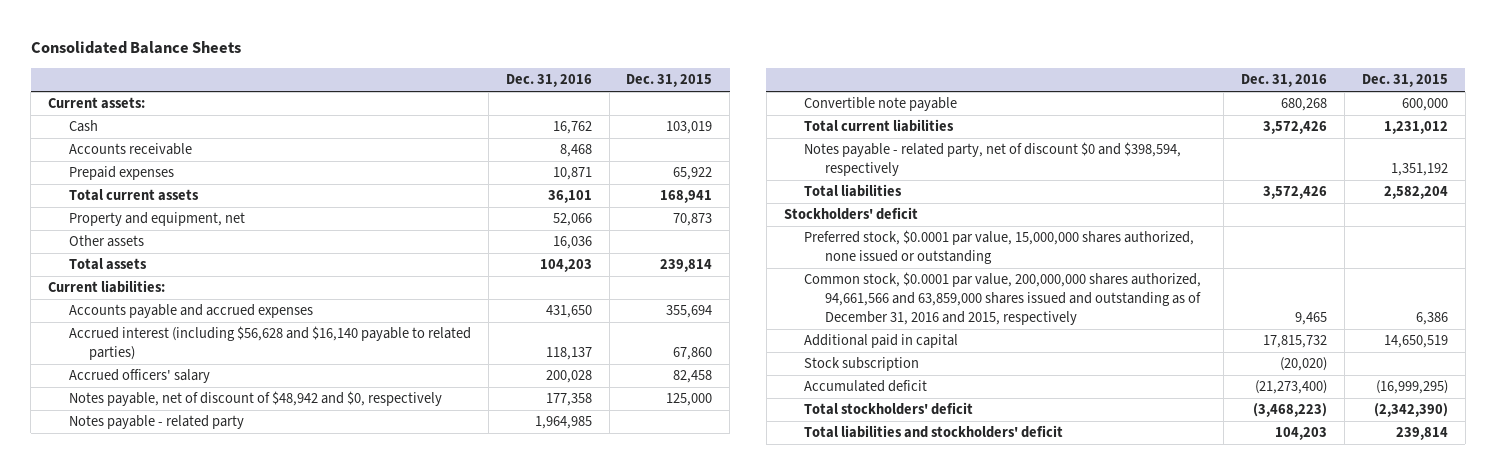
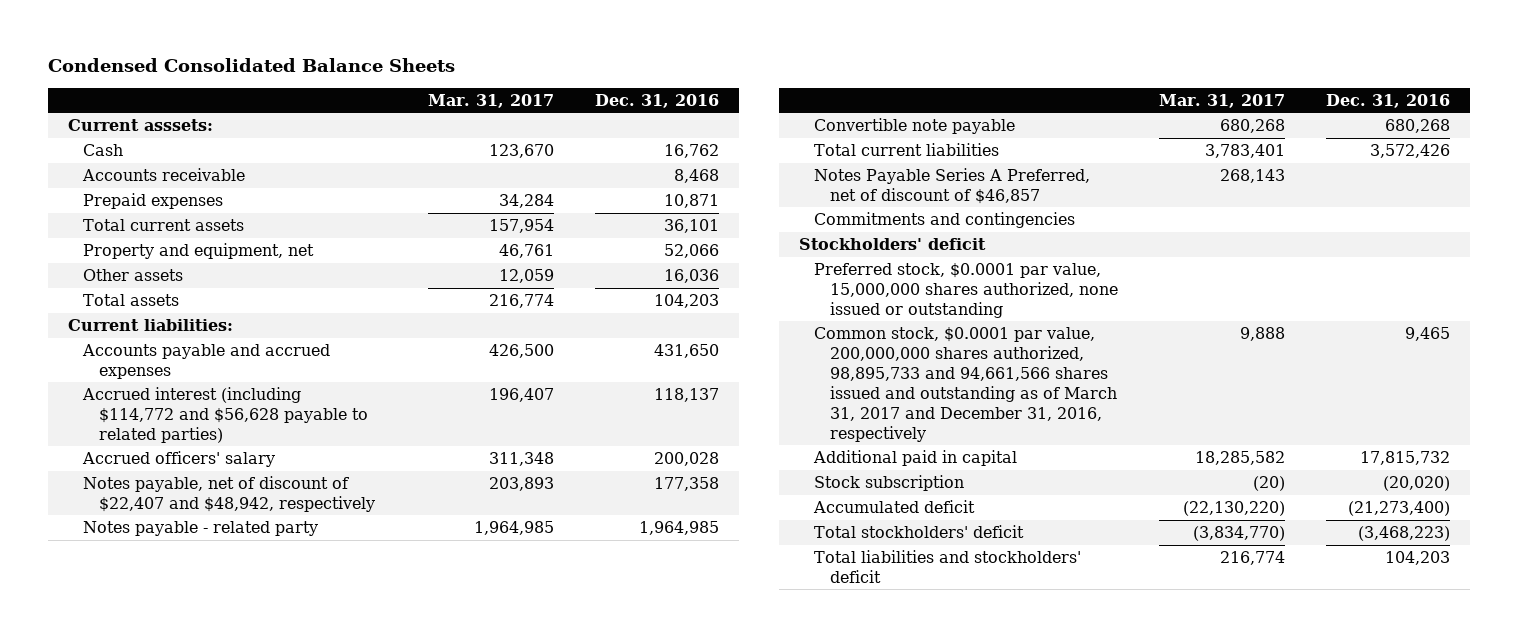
- Consolidated Balance Sheets
+ Condensed Consolidated Balance Sheets
- | Dec. 31, 2016 | Dec. 31, 2015
+ | Mar. 31, 2017 | Dec. 31, 2016
- Current assets:
+ Current asssets:
- Accrued interest (including $56,628 and $16,140 payable to related parties) | 118,137 | 67,860
+ Accrued interest (including $114,772 and $56,628 payable to related parties) | 196,407 | 118,137
- Notes payable, net of discount of $48,942 and $0, respectively | 177,358 | 125,000
+ Notes payable, net of discount of $22,407 and $48,942, respectively | 203,893 | 177,358
- Notes payable - related party, net of discount $0 and $398,594, respectively | | 1,351,192
- Total liabilities | 3,572,426 | 2,582,204
+ Notes Payable Series A Preferred, net of discount of $46,857 | 268,143 |
+ Commitments and contingencies
- Common stock, $0.0001 par value, 200,000,000 shares authorized, 94,661,566 and 63,859,000 shares issued and outstanding as of December 31, 2016 and 2015, respectively | 9,465 | 6,386
+ Common stock, $0.0001 par value, 200,000,000 shares authorized, 98,895,733 and 94,661,566 shares issued and outstanding as of March 31, 2017 and December 31, 2016, respectively | 9,888 | 9,465

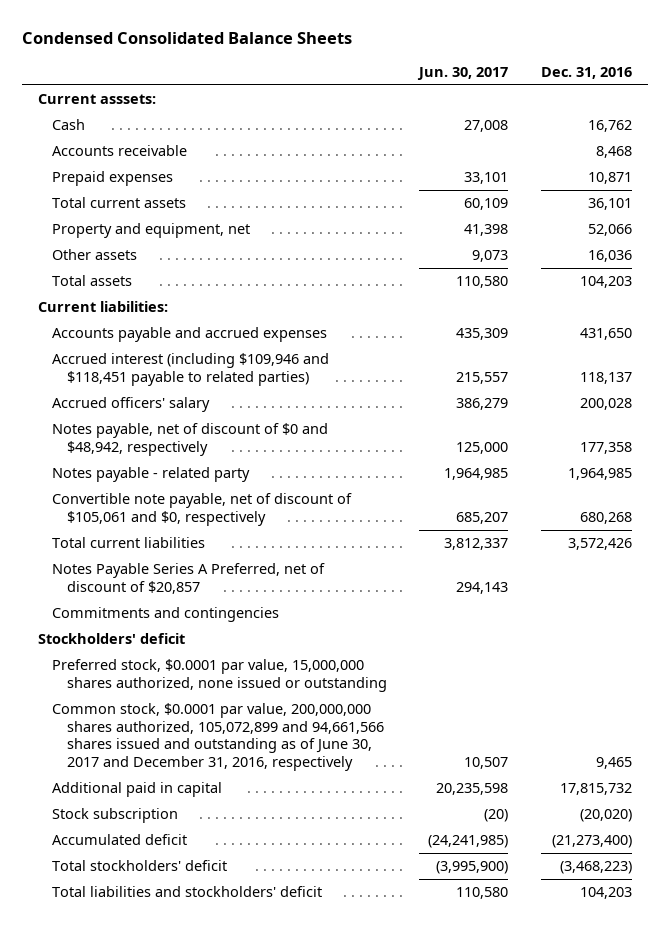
- | Mar. 31, 2017 | Dec. 31, 2016
+ | Jun. 30, 2017 | Dec. 31, 2016
- Accrued interest (including $114,772 and $56,628 payable to related parties) | 196,407 | 118,137
+ Accrued interest (including $109,946 and $118,451 payable to related parties) | 215,557 | 118,137
- Notes payable, net of discount of $22,407 and $48,942, respectively | 203,893 | 177,358
+ Notes payable, net of discount of $0 and $48,942, respectively | 125,000 | 177,358
- Convertible note payable | 680,268 | 680,268
+ Convertible note payable, net of discount of $105,061 and $0, respectively | 685,207 | 680,268
- Notes Payable Series A Preferred, net of discount of $46,857 | 268,143 |
+ Notes Payable Series A Preferred, net of discount of $20,857 | 294,143 |
- Common stock, $0.0001 par value, 200,000,000 shares authorized, 98,895,733 and 94,661,566 shares issued and outstanding as of March 31, 2017 and December 31, 2016, respectively | 9,888 | 9,465
+ Common stock, $0.0001 par value, 200,000,000 shares authorized, 105,072,899 and 94,661,566 shares issued and outstanding as of June 30, 2017 and December 31, 2016, respectively | 10,507 | 9,465

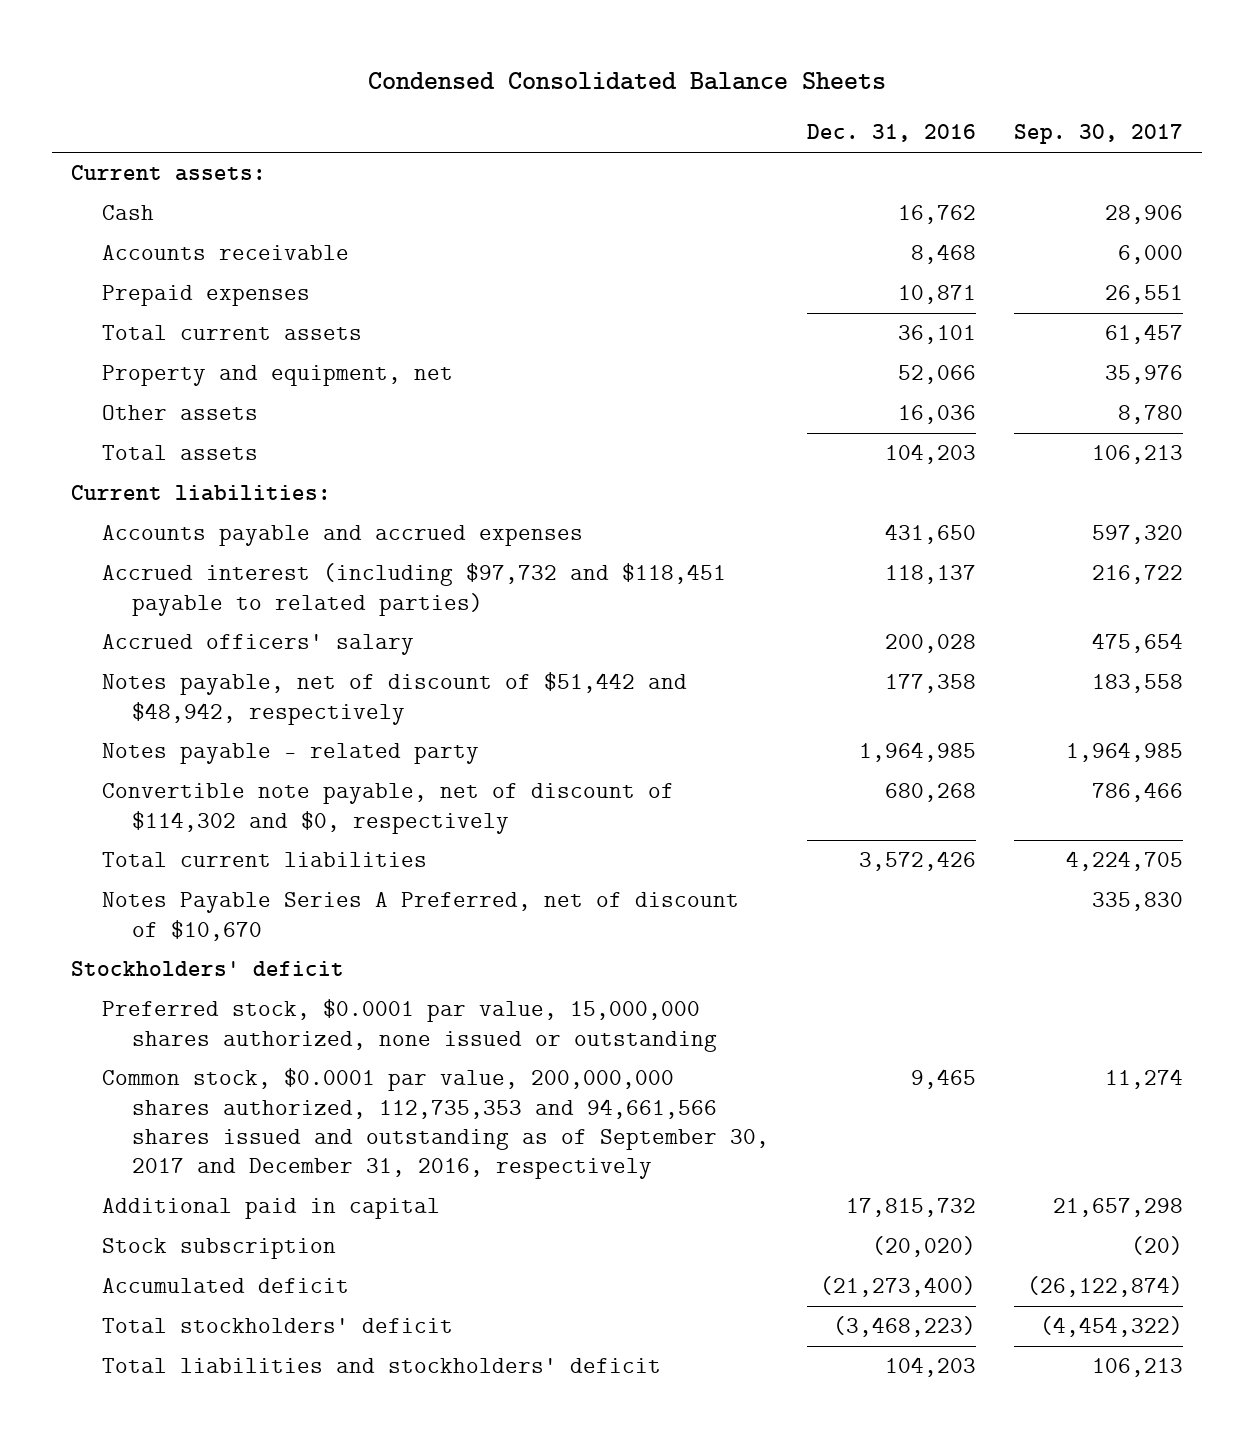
- | Jun. 30, 2017 | Dec. 31, 2016
+ | Dec. 31, 2016 | Sep. 30, 2017
- Current asssets:
+ Current assets:
- Accrued interest (including $109,946 and $118,451 payable to related parties) | 215,557 | 118,137
+ Accrued interest (including $97,732 and $118,451 payable to related parties) | 118,137 | 216,722
- Notes payable, net of discount of $0 and $48,942, respectively | 125,000 | 177,358
+ Notes payable, net of discount of $51,442 and $48,942, respectively | 177,358 | 183,558
- Convertible note payable, net of discount of $105,061 and $0, respectively | 685,207 | 680,268
+ Convertible note payable, net of discount of $114,302 and $0, respectively | 680,268 | 786,466
- Notes Payable Series A Preferred, net of discount of $20,857 | 294,143 |
- Commitments and contingencies
+ Notes Payable Series A Preferred, net of discount of $10,670 | | 335,830
- Common stock, $0.0001 par value, 200,000,000 shares authorized, 105,072,899 and 94,661,566 shares issued and outstanding as of June 30, 2017 and December 31, 2016, respectively | 10,507 | 9,465
+ Common stock, $0.0001 par value, 200,000,000 shares authorized, 112,735,353 and 94,661,566 shares issued and outstanding as of September 30, 2017 and December 31, 2016, respectively | 9,465 | 11,274

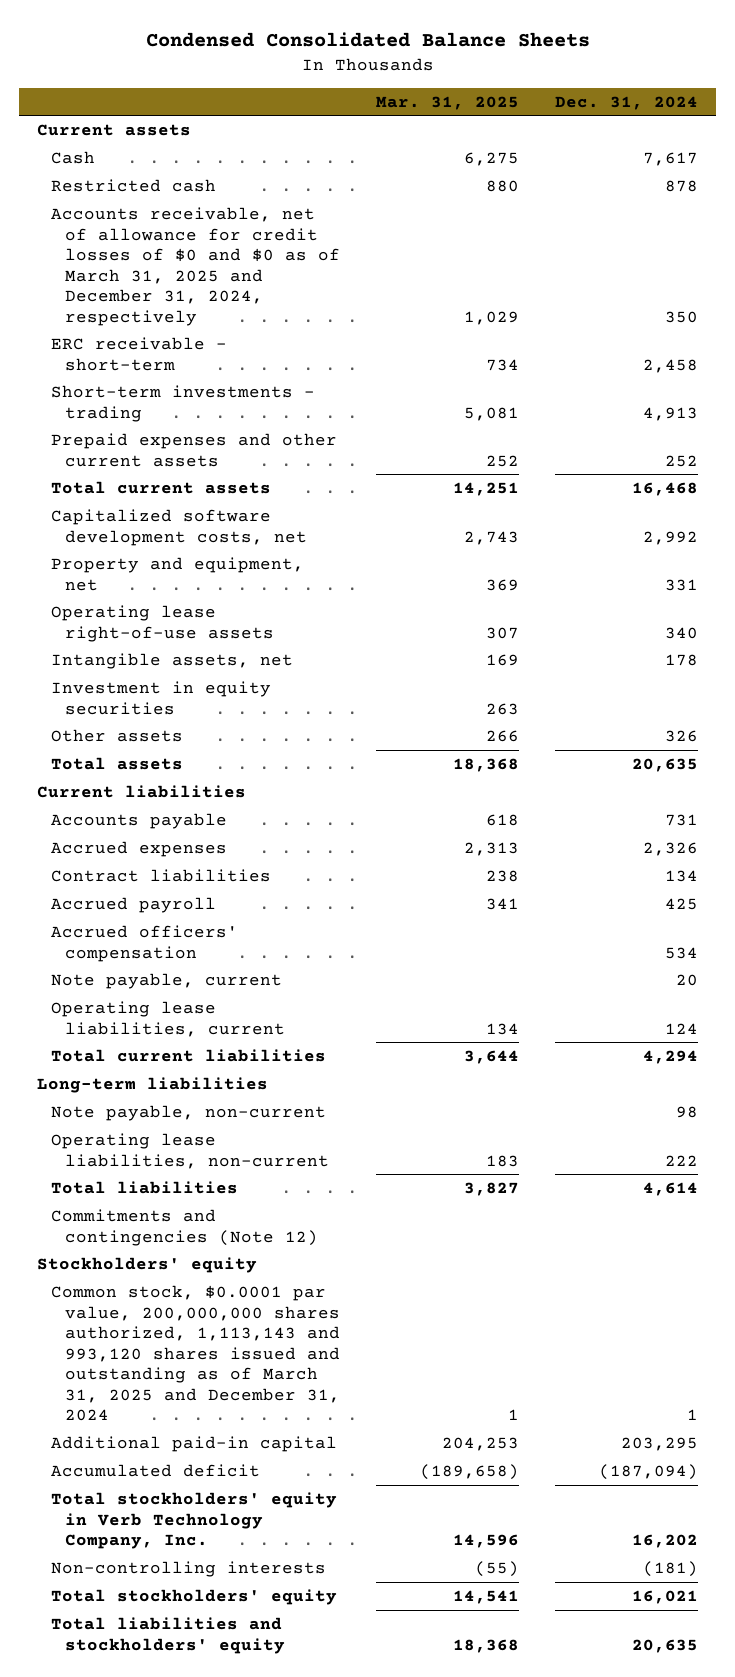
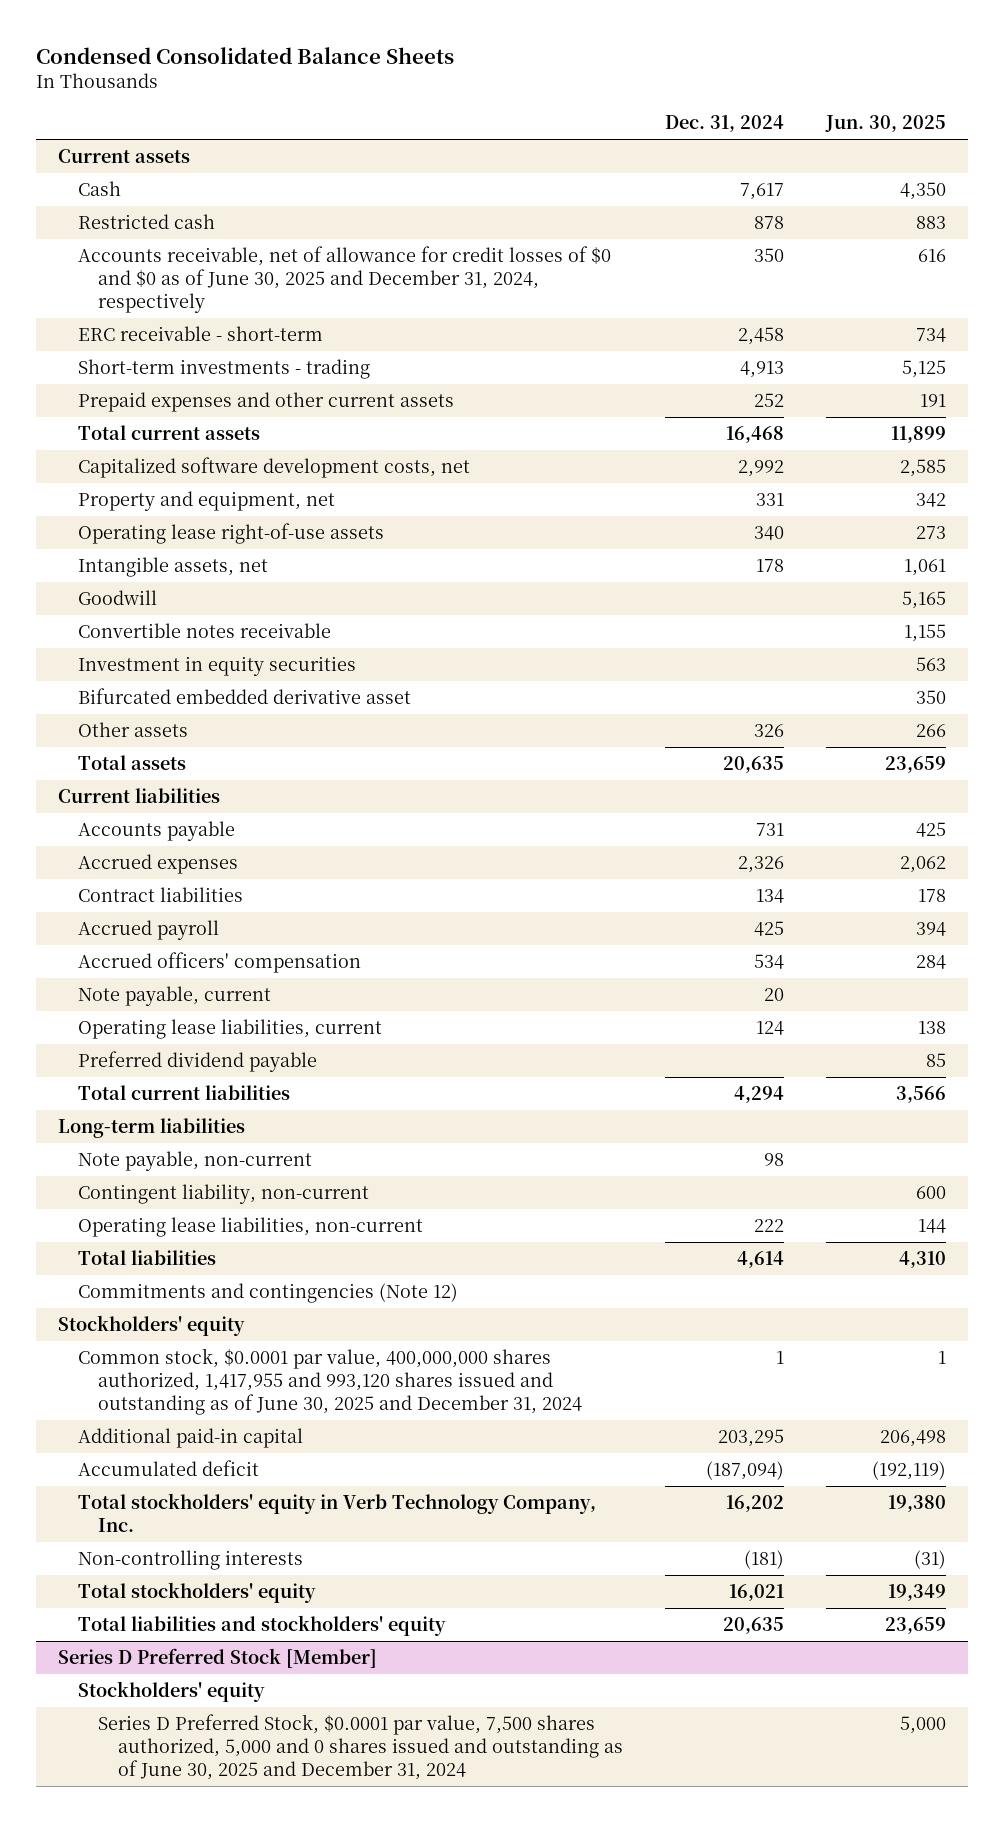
- | Mar. 31, 2025 | Dec. 31, 2024
+ | Dec. 31, 2024 | Jun. 30, 2025
- Accounts receivable, net of allowance for credit losses of $0 and $0 as of March 31, 2025 and December 31, 2024, respectively | 1,029 | 350
+ Accounts receivable, net of allowance for credit losses of $0 and $0 as of June 30, 2025 and December 31, 2024, respectively | 350 | 616
+ Goodwill | | 5,165
+ Convertible notes receivable | | 1,155
+ Bifurcated embedded derivative asset | | 350
+ Preferred dividend payable | | 85
+ Contingent liability, non-current | | 600
- Common stock, $0.0001 par value, 200,000,000 shares authorized, 1,113,143 and 993,120 shares issued and outstanding as of March 31, 2025 and December 31, 2024 | 1 | 1
+ Common stock, $0.0001 par value, 400,000,000 shares authorized, 1,417,955 and 993,120 shares issued and outstanding as of June 30, 2025 and December 31, 2024 | 1 | 1
+ Series D Preferred Stock [Member]
+ Stockholders' equity
+ Series D Preferred Stock, $0.0001 par value, 7,500 shares authorized, 5,000 and 0 shares issued and outstanding as of June 30, 2025 and December 31, 2024 | | 5,000

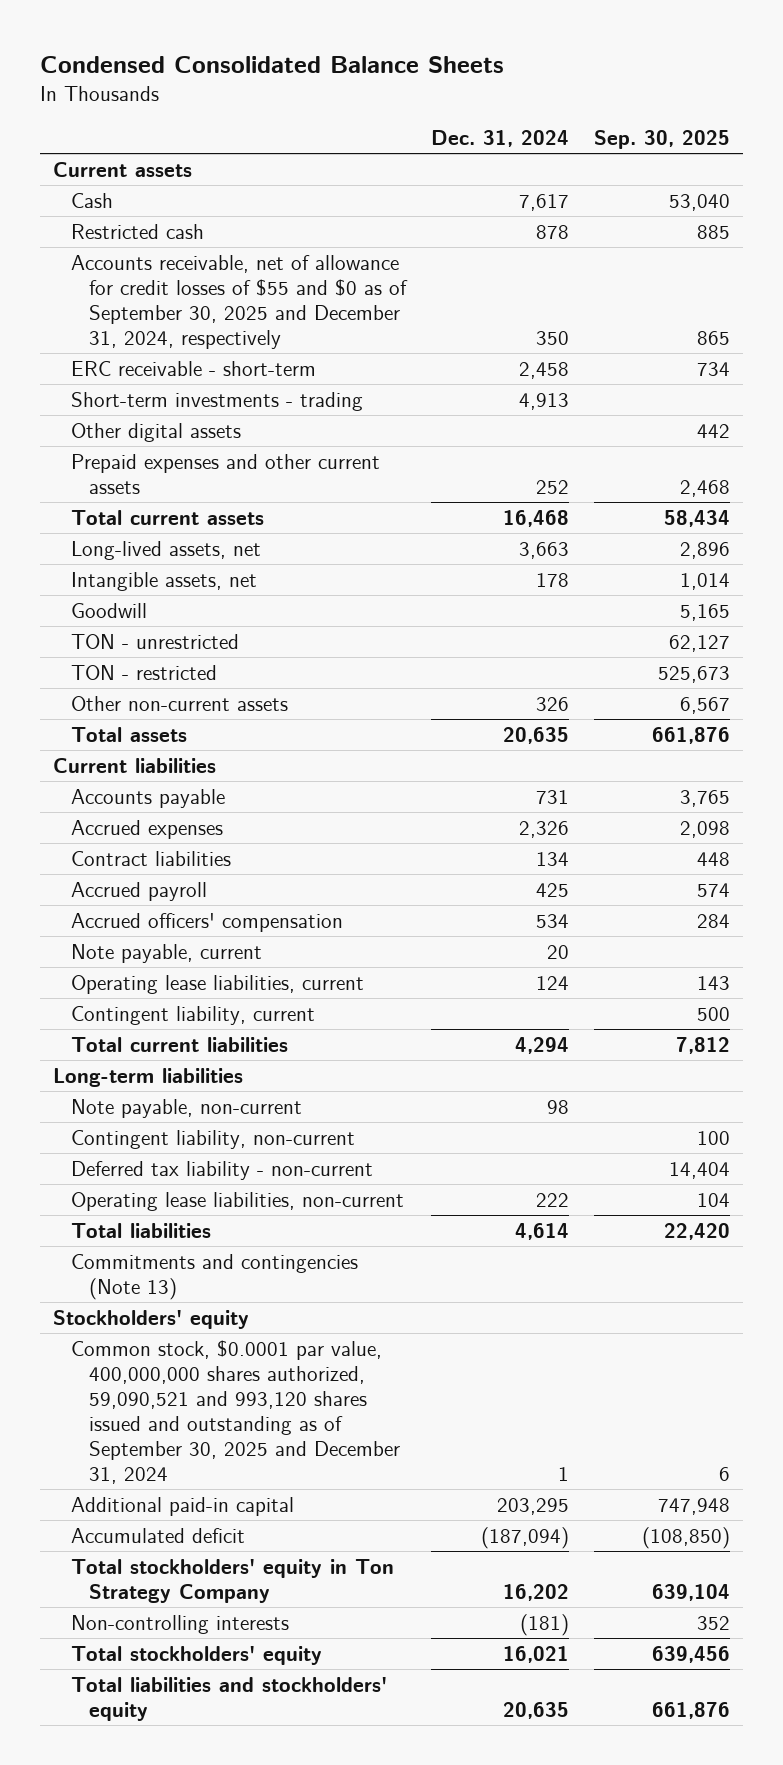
- | Dec. 31, 2024 | Jun. 30, 2025
+ | Dec. 31, 2024 | Sep. 30, 2025
- Accounts receivable, net of allowance for credit losses of $0 and $0 as of June 30, 2025 and December 31, 2024, respectively | 350 | 616
+ Accounts receivable, net of allowance for credit losses of $55 and $0 as of September 30, 2025 and December 31, 2024, respectively | 350 | 865
+ Other digital assets | | 442
- Capitalized software development costs, net | 2,992 | 2,585
- Property and equipment, net | 331 | 342
- Operating lease right-of-use assets | 340 | 273
+ Long-lived assets, net | 3,663 | 2,896
- Convertible notes receivable | | 1,155
- Investment in equity securities | | 563
- Bifurcated embedded derivative asset | | 350
- Other assets | 326 | 266
+ TON - unrestricted | | 62,127
+ TON - restricted | | 525,673
+ Other non-current assets | 326 | 6,567
- Preferred dividend payable | | 85
+ Contingent liability, current | | 500
+ Deferred tax liability - non-current | | 14,404
- Commitments and contingencies (Note 12)
+ Commitments and contingencies (Note 13)
- Common stock, $0.0001 par value, 400,000,000 shares authorized, 1,417,955 and 993,120 shares issued and outstanding as of June 30, 2025 and December 31, 2024 | 1 | 1
+ Common stock, $0.0001 par value, 400,000,000 shares authorized, 59,090,521 and 993,120 shares issued and outstanding as of September 30, 2025 and December 31, 2024 | 1 | 6
- Total stockholders' equity in Verb Technology Company, Inc. | 16,202 | 19,380
+ Total stockholders' equity in Ton Strategy Company | 16,202 | 639,104
- Series D Preferred Stock [Member]
- Stockholders' equity
- Series D Preferred Stock, $0.0001 par value, 7,500 shares authorized, 5,000 and 0 shares issued and outstanding as of June 30, 2025 and December 31, 2024 | | 5,000

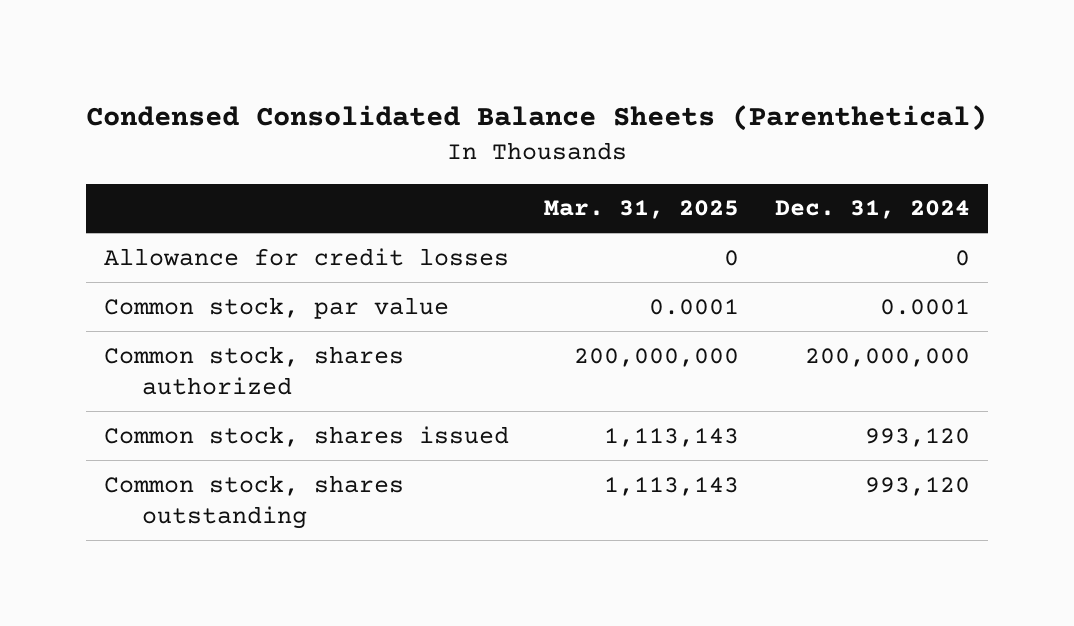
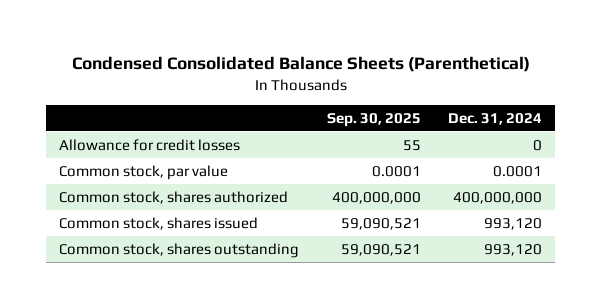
- | Mar. 31, 2025 | Dec. 31, 2024
+ | Sep. 30, 2025 | Dec. 31, 2024
- Common stock, shares authorized | 200,000,000 | 200,000,000
+ Common stock, shares authorized | 400,000,000 | 400,000,000

